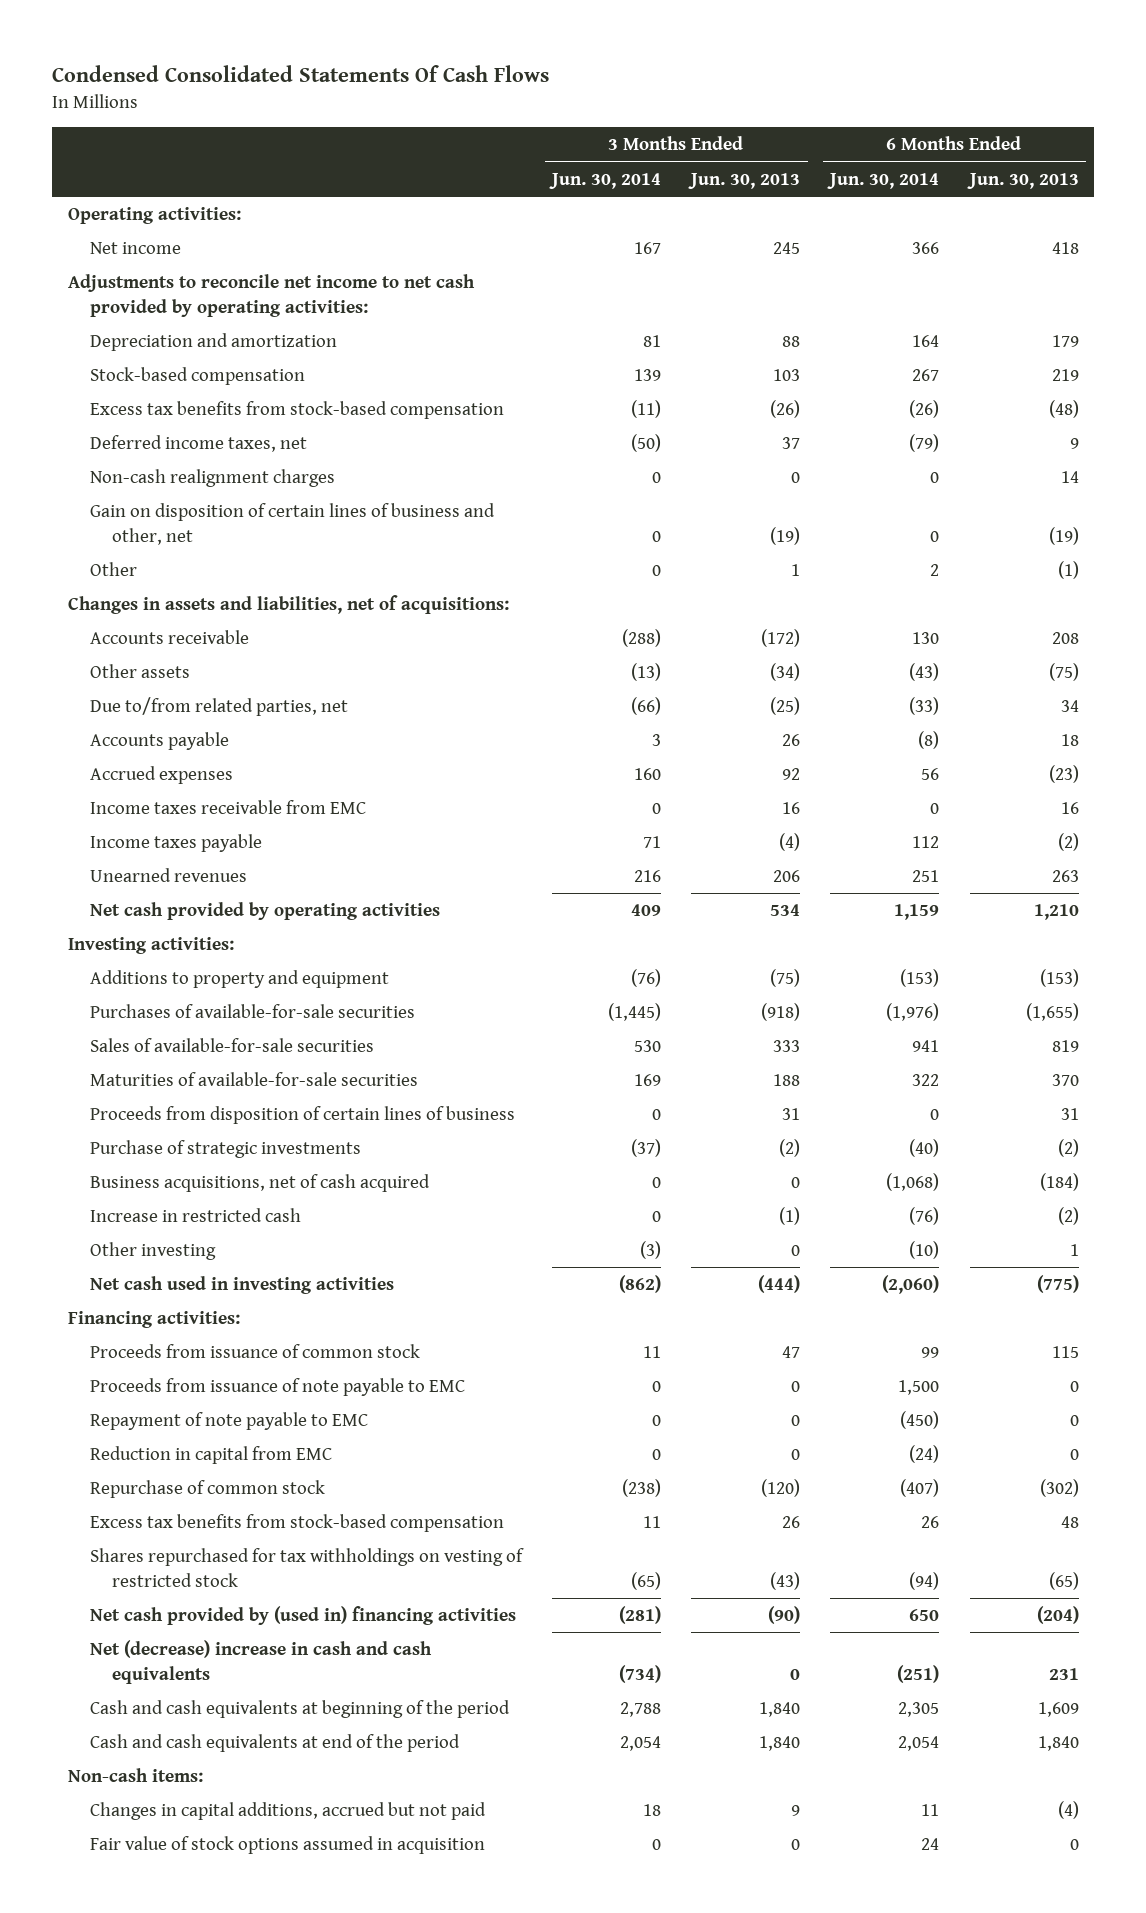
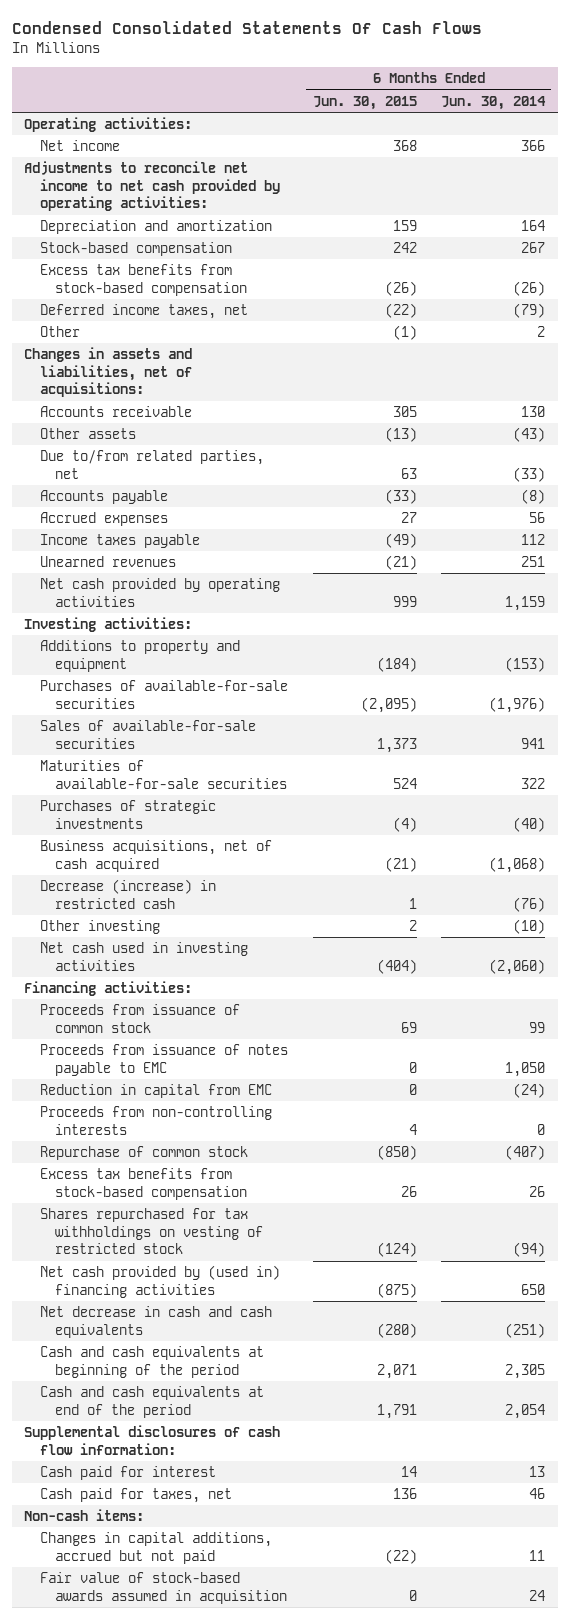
- | 3 Months Ended Jun. 30, 2014 | 3 Months Ended Jun. 30, 2013 | 6 Months Ended Jun. 30, 2014 | 6 Months Ended Jun. 30, 2013
+ | 6 Months Ended Jun. 30, 2015 | 6 Months Ended Jun. 30, 2014
- Non-cash realignment charges | 0 | 0 | 0 | 14
- Gain on disposition of certain lines of business and other, net | 0 | (19) | 0 | (19)
- Income taxes receivable from EMC | 0 | 16 | 0 | 16
- Proceeds from disposition of certain lines of business | 0 | 31 | 0 | 31
- Purchase of strategic investments | (37) | (2) | (40) | (2)
+ Purchases of strategic investments | (4) | (40)
- Increase in restricted cash | 0 | (1) | (76) | (2)
+ Decrease (increase) in restricted cash | 1 | (76)
- Proceeds from issuance of note payable to EMC | 0 | 0 | 1,500 | 0
- Repayment of note payable to EMC | 0 | 0 | (450) | 0
+ Proceeds from issuance of notes payable to EMC | 0 | 1,050
+ Proceeds from non-controlling interests | 4 | 0
- Net (decrease) increase in cash and cash equivalents | (734) | 0 | (251) | 231
+ Net decrease in cash and cash equivalents | (280) | (251)
+ Supplemental disclosures of cash flow information:
+ Cash paid for interest | 14 | 13
+ Cash paid for taxes, net | 136 | 46
- Fair value of stock options assumed in acquisition | 0 | 0 | 24 | 0
+ Fair value of stock-based awards assumed in acquisition | 0 | 24

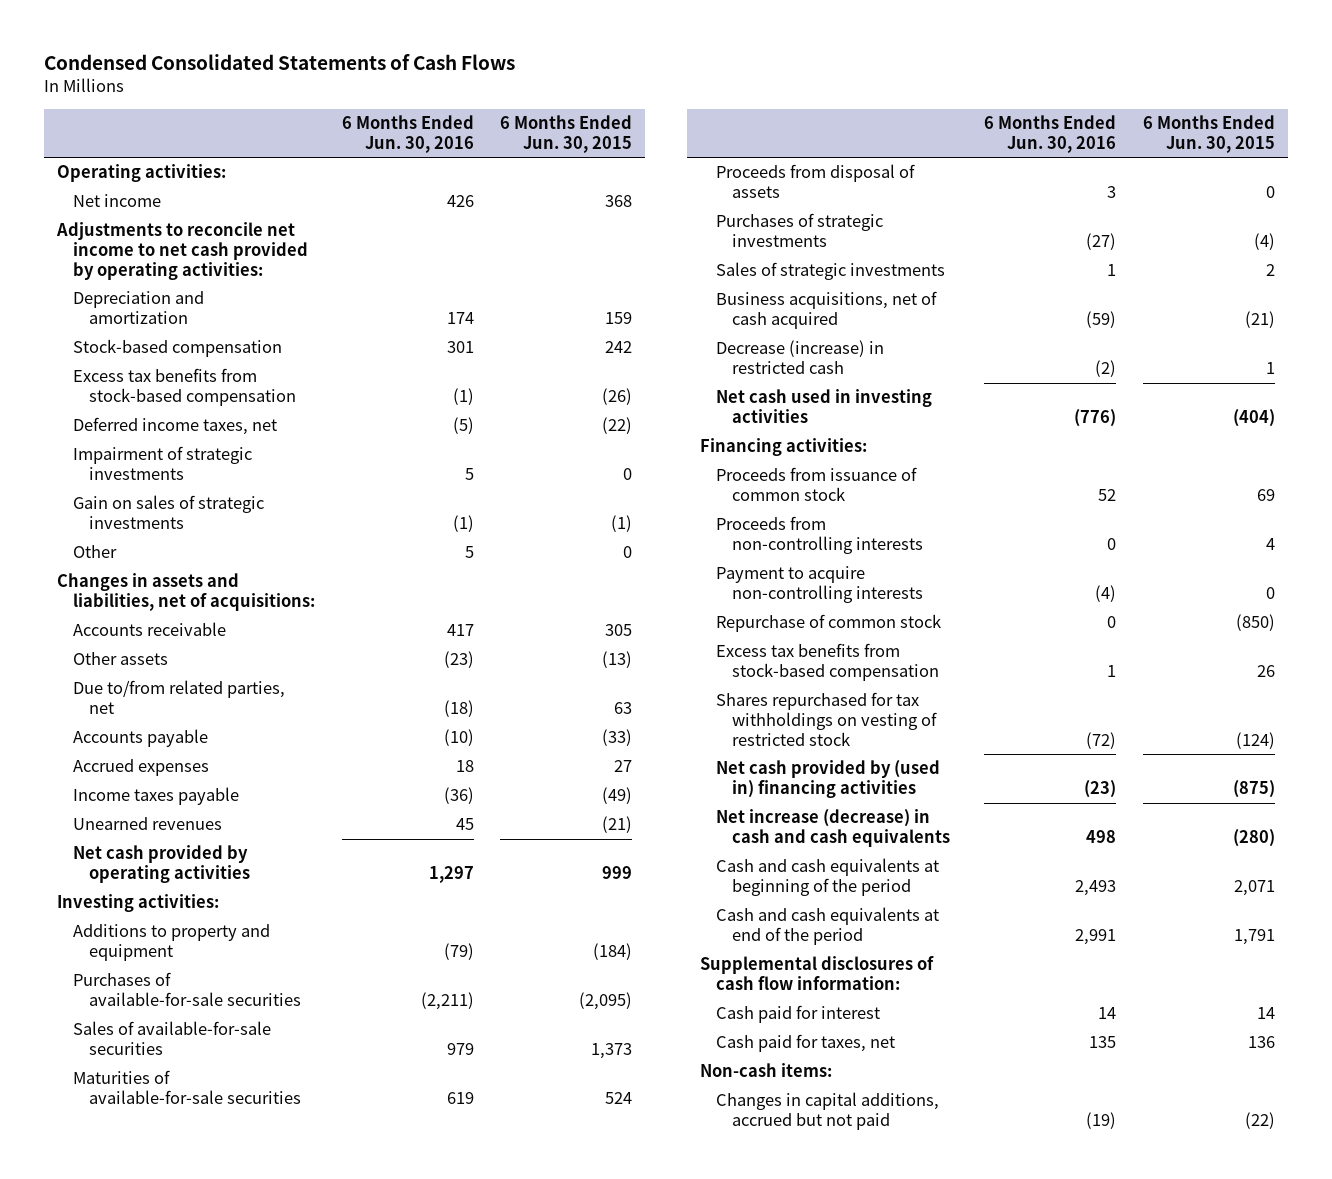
- Condensed Consolidated Statements Of Cash Flows
+ Condensed Consolidated Statements of Cash Flows
- | 6 Months Ended Jun. 30, 2015 | 6 Months Ended Jun. 30, 2014
+ | 6 Months Ended Jun. 30, 2016 | 6 Months Ended Jun. 30, 2015
- Other | (1) | 2
+ Impairment of strategic investments | 5 | 0
+ Gain on sales of strategic investments | (1) | (1)
+ Other | 5 | 0
+ Proceeds from disposal of assets | 3 | 0
+ Sales of strategic investments | 1 | 2
- Other investing | 2 | (10)
- Proceeds from issuance of notes payable to EMC | 0 | 1,050
- Reduction in capital from EMC | 0 | (24)
+ Payment to acquire non-controlling interests | (4) | 0
- Net decrease in cash and cash equivalents | (280) | (251)
+ Net increase (decrease) in cash and cash equivalents | 498 | (280)
- Fair value of stock-based awards assumed in acquisition | 0 | 24

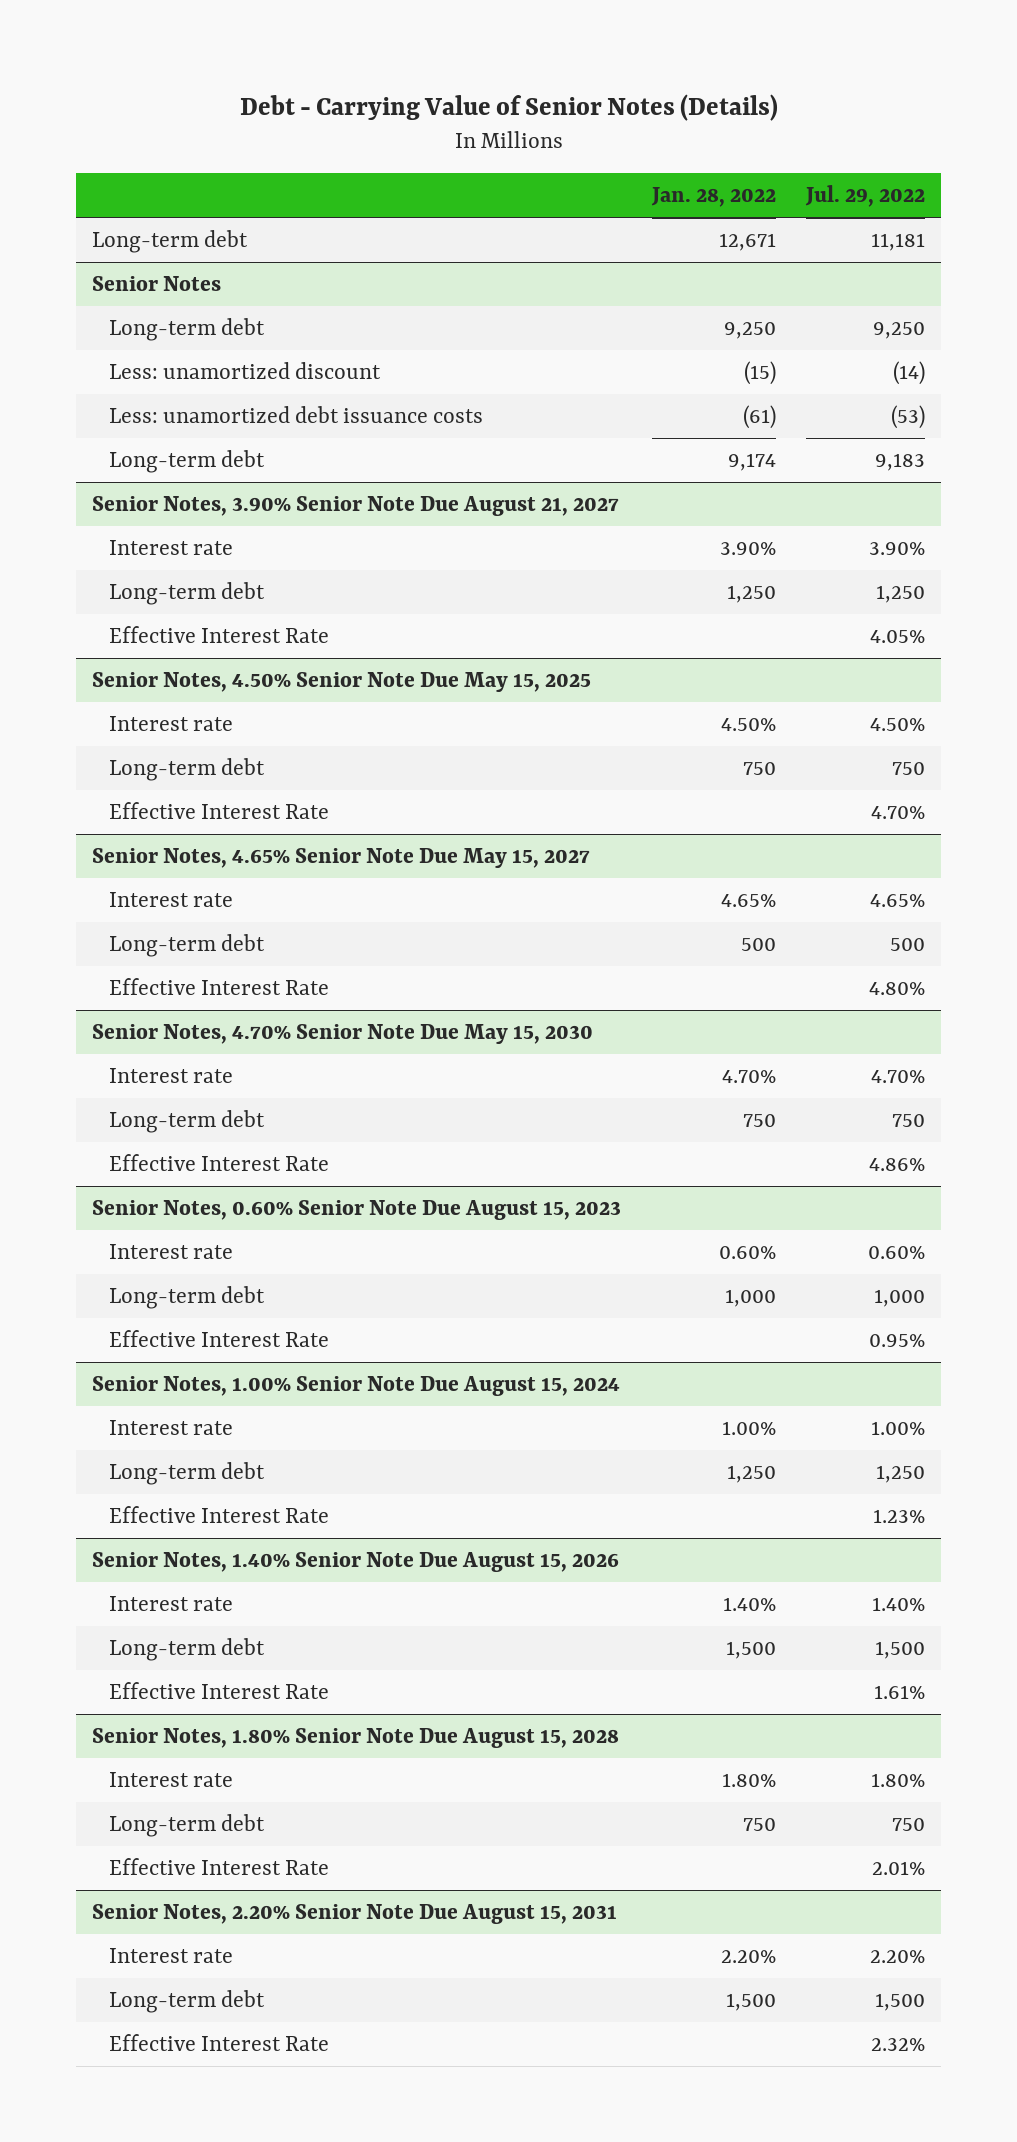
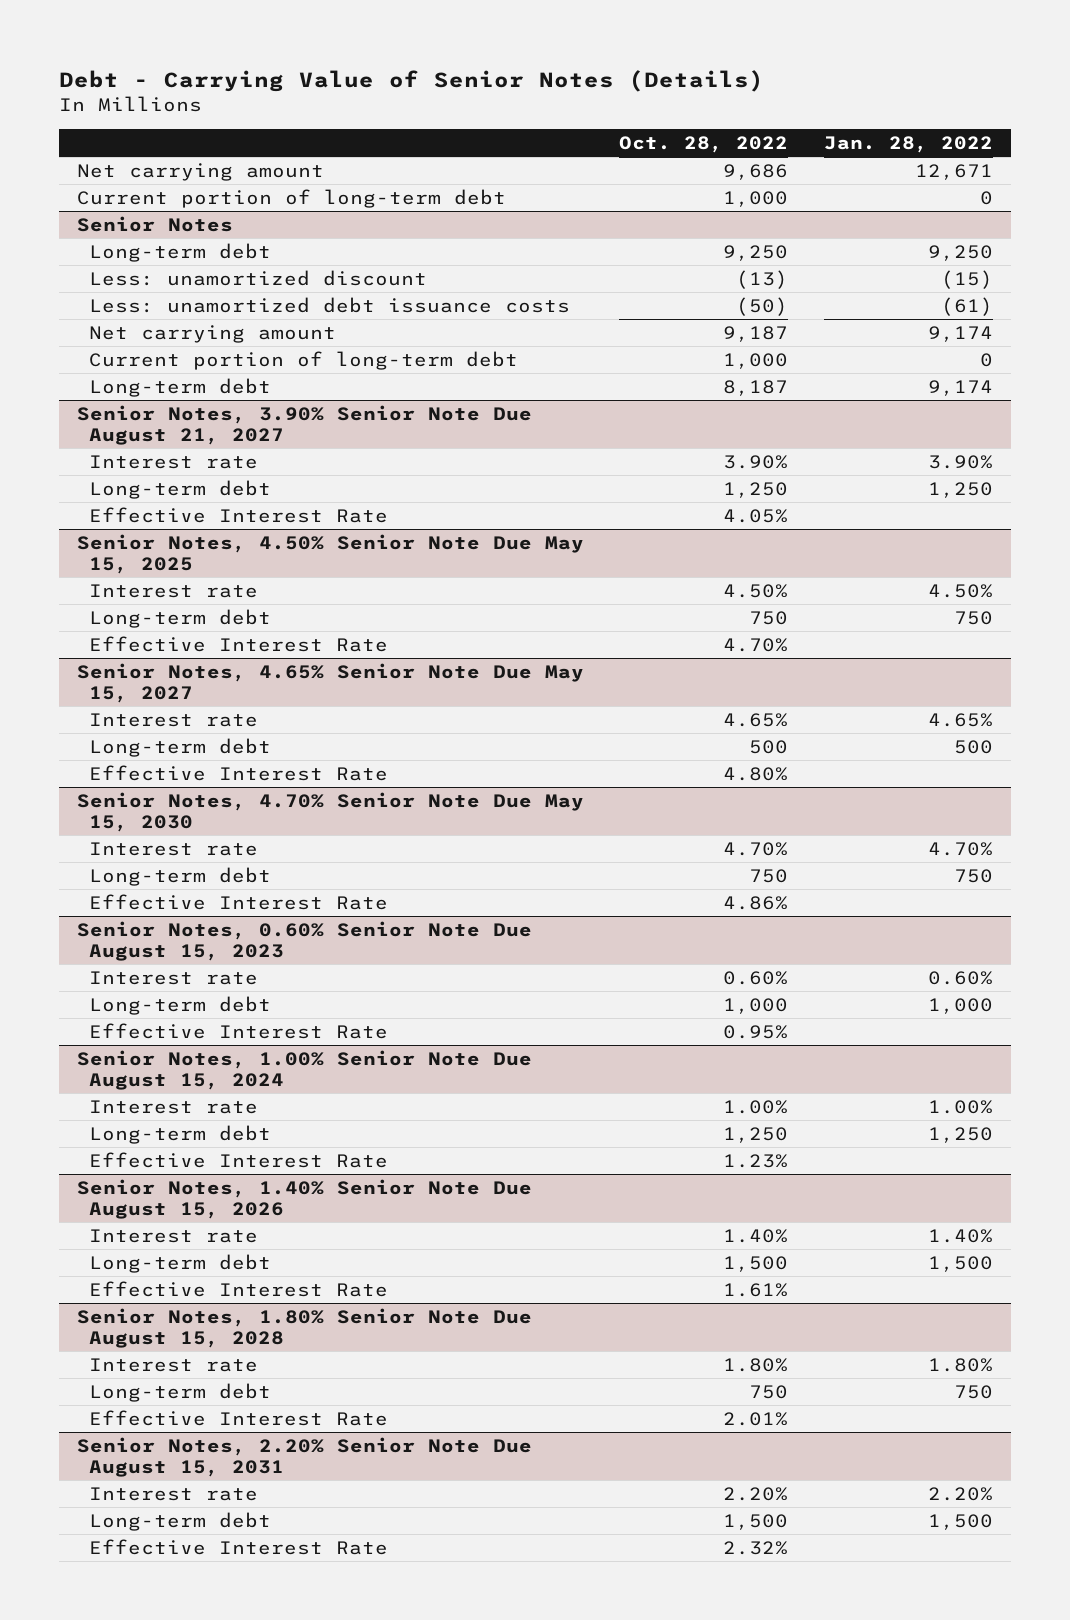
- | Jan. 28, 2022 | Jul. 29, 2022
+ | Oct. 28, 2022 | Jan. 28, 2022
- Long-term debt | 12,671 | 11,181
+ Net carrying amount | 9,686 | 12,671
+ Current portion of long-term debt | 1,000 | 0
@ Senior Notes
+ Net carrying amount | 9,187 | 9,174
+ Current portion of long-term debt | 1,000 | 0

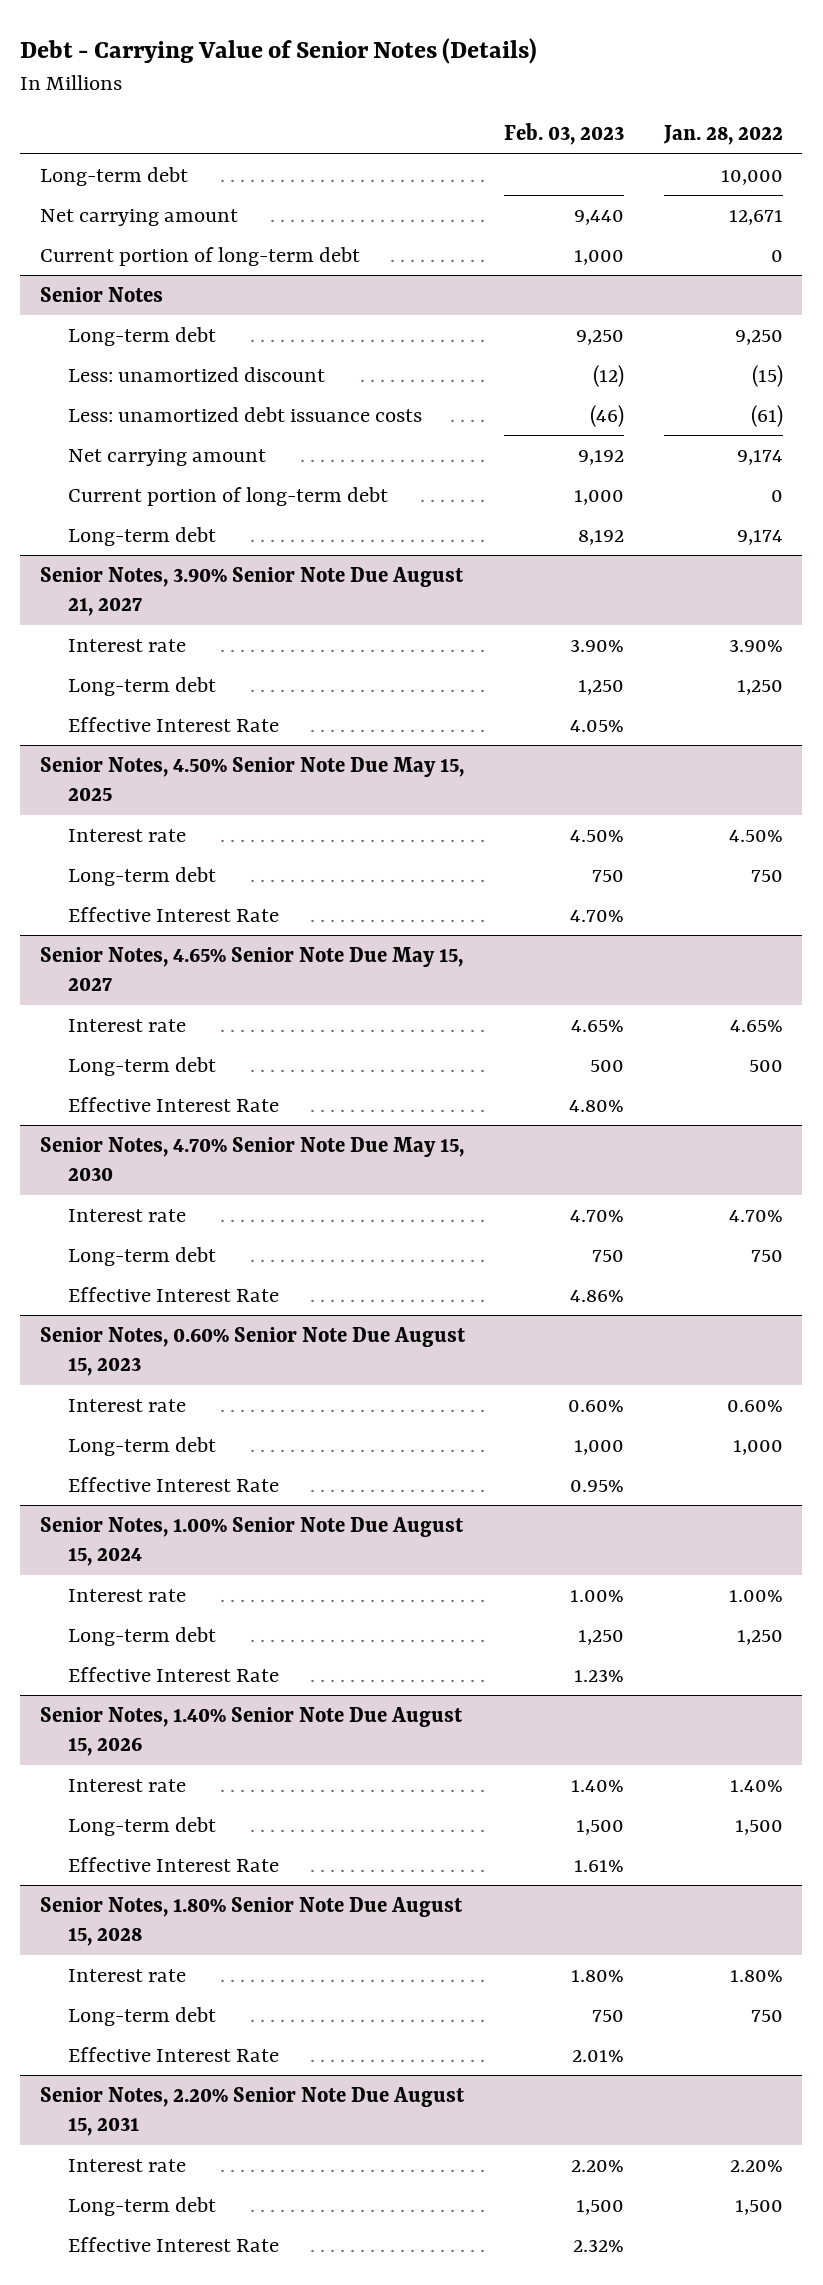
- | Oct. 28, 2022 | Jan. 28, 2022
+ | Feb. 03, 2023 | Jan. 28, 2022
+ Long-term debt | | 10,000

